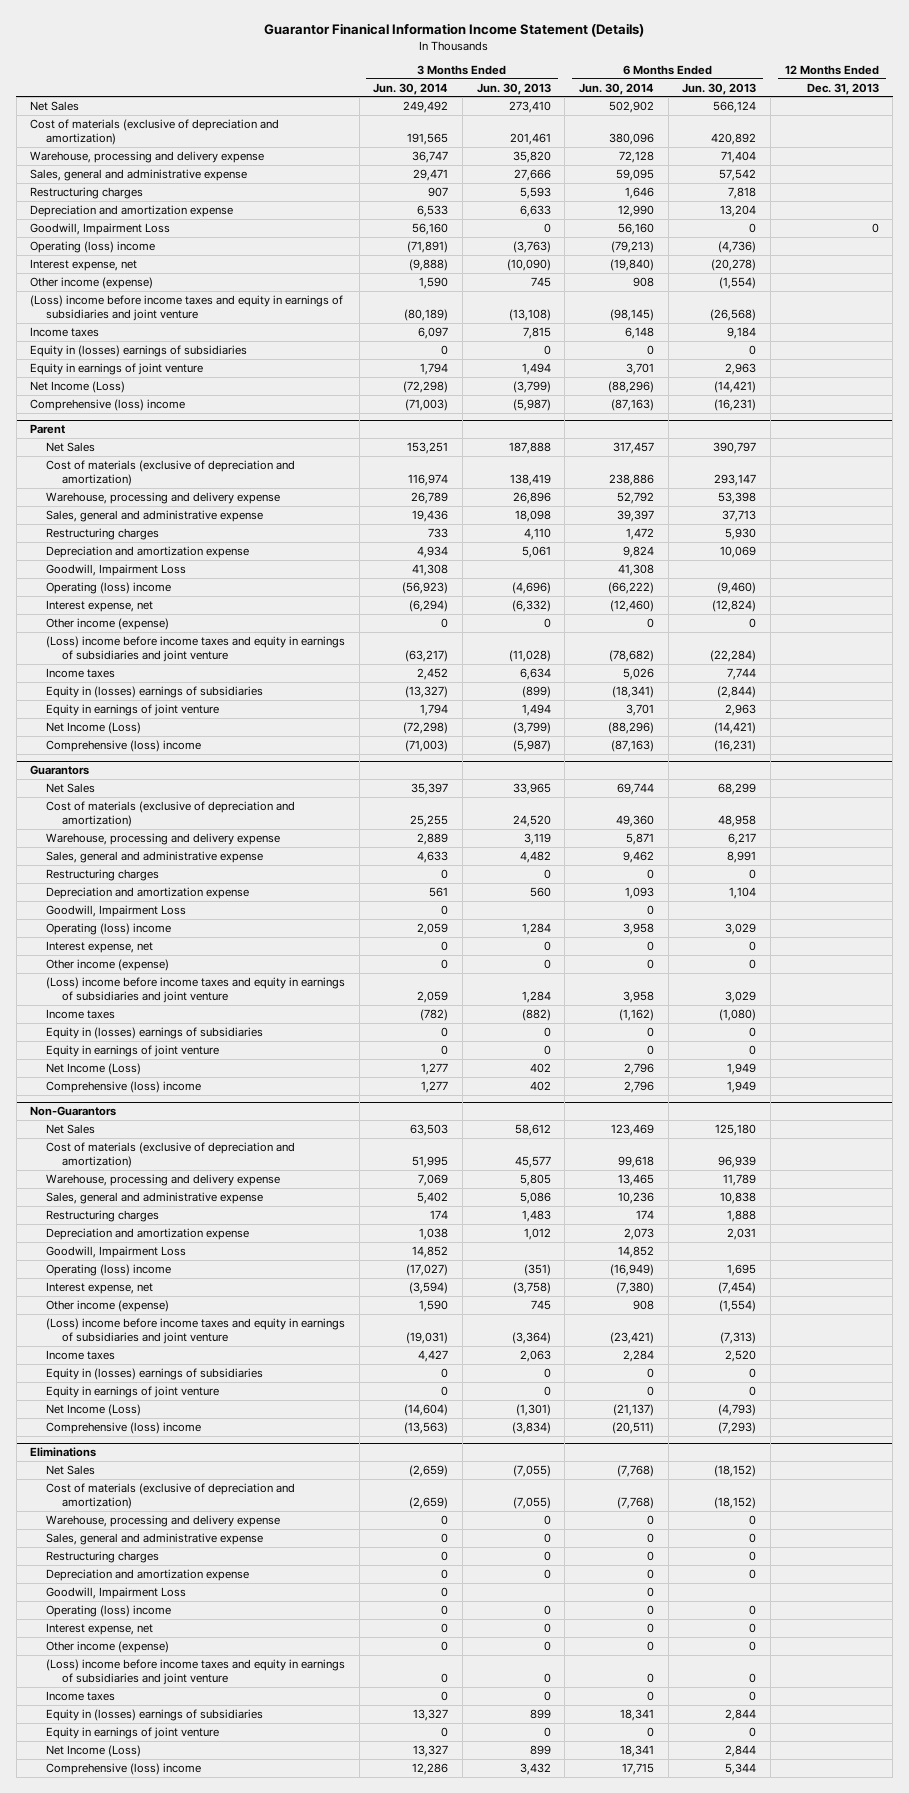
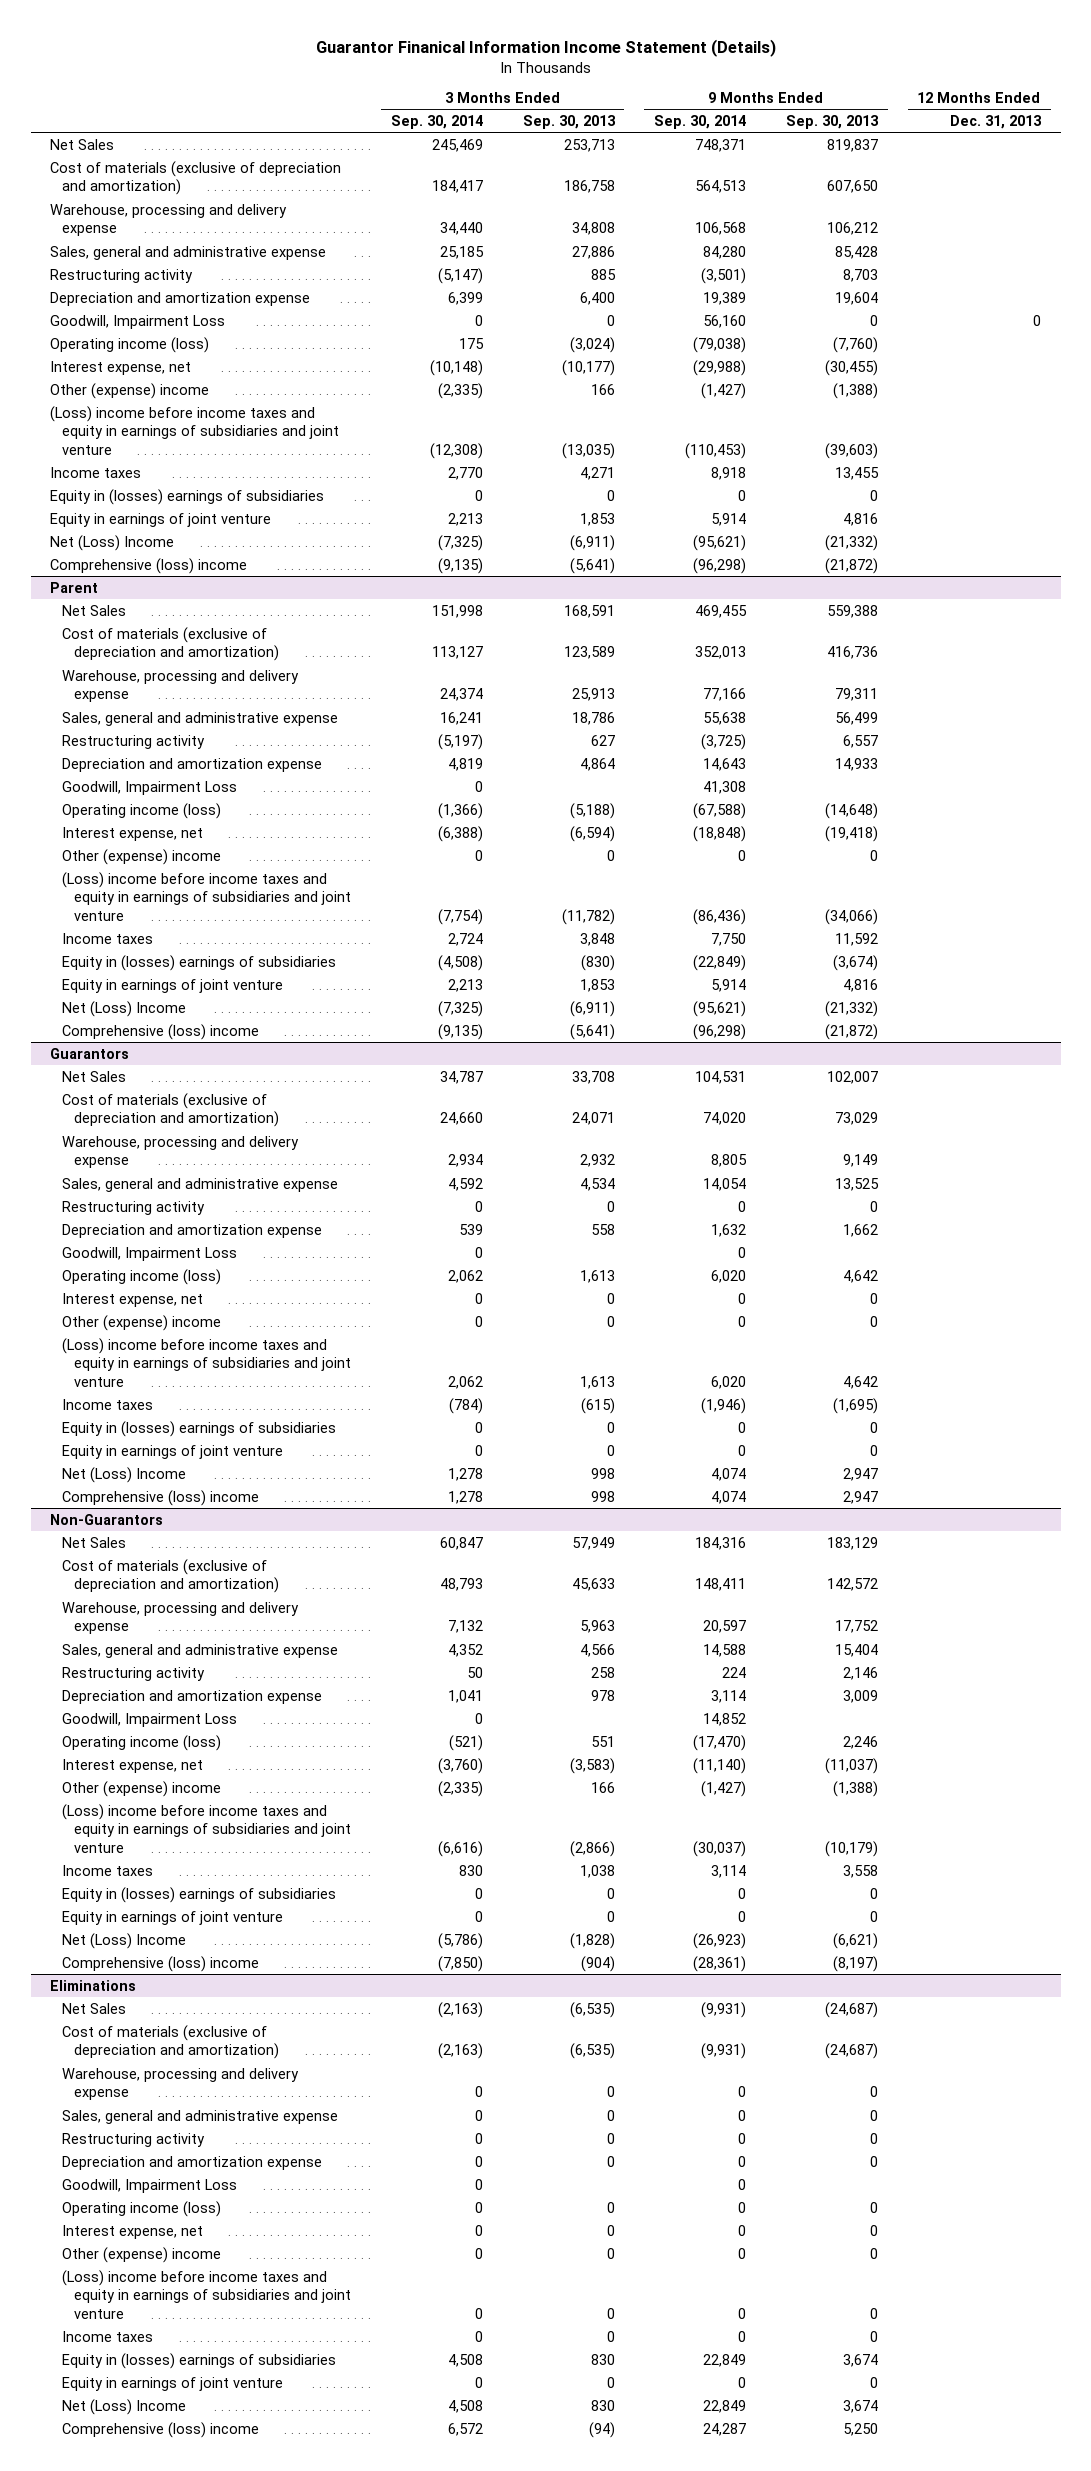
- | 3 Months Ended Jun. 30, 2014 | 3 Months Ended Jun. 30, 2013 | 6 Months Ended Jun. 30, 2014 | 6 Months Ended Jun. 30, 2013 | 12 Months Ended Dec. 31, 2013
+ | 3 Months Ended Sep. 30, 2014 | 3 Months Ended Sep. 30, 2013 | 9 Months Ended Sep. 30, 2014 | 9 Months Ended Sep. 30, 2013 | 12 Months Ended Dec. 31, 2013
- Restructuring charges | 907 | 5,593 | 1,646 | 7,818 |
+ Restructuring activity | (5,147) | 885 | (3,501) | 8,703 |
- Operating (loss) income | (71,891) | (3,763) | (79,213) | (4,736) |
+ Operating income (loss) | 175 | (3,024) | (79,038) | (7,760) |
- Other income (expense) | 1,590 | 745 | 908 | (1,554) |
+ Other (expense) income | (2,335) | 166 | (1,427) | (1,388) |
- Net Income (Loss) | (72,298) | (3,799) | (88,296) | (14,421) |
+ Net (Loss) Income | (7,325) | (6,911) | (95,621) | (21,332) |
@ Parent
- Restructuring charges | 733 | 4,110 | 1,472 | 5,930 |
+ Restructuring activity | (5,197) | 627 | (3,725) | 6,557 |
- Operating (loss) income | (56,923) | (4,696) | (66,222) | (9,460) |
+ Operating income (loss) | (1,366) | (5,188) | (67,588) | (14,648) |
- Other income (expense) | 0 | 0 | 0 | 0 |
+ Other (expense) income | 0 | 0 | 0 | 0 |
- Net Income (Loss) | (72,298) | (3,799) | (88,296) | (14,421) |
+ Net (Loss) Income | (7,325) | (6,911) | (95,621) | (21,332) |
@ Guarantors
- Restructuring charges | 0 | 0 | 0 | 0 |
+ Restructuring activity | 0 | 0 | 0 | 0 |
- Operating (loss) income | 2,059 | 1,284 | 3,958 | 3,029 |
+ Operating income (loss) | 2,062 | 1,613 | 6,020 | 4,642 |
- Other income (expense) | 0 | 0 | 0 | 0 |
+ Other (expense) income | 0 | 0 | 0 | 0 |
- Net Income (Loss) | 1,277 | 402 | 2,796 | 1,949 |
+ Net (Loss) Income | 1,278 | 998 | 4,074 | 2,947 |
@ Non-Guarantors
- Restructuring charges | 174 | 1,483 | 174 | 1,888 |
+ Restructuring activity | 50 | 258 | 224 | 2,146 |
- Operating (loss) income | (17,027) | (351) | (16,949) | 1,695 |
+ Operating income (loss) | (521) | 551 | (17,470) | 2,246 |
- Other income (expense) | 1,590 | 745 | 908 | (1,554) |
+ Other (expense) income | (2,335) | 166 | (1,427) | (1,388) |
- Net Income (Loss) | (14,604) | (1,301) | (21,137) | (4,793) |
+ Net (Loss) Income | (5,786) | (1,828) | (26,923) | (6,621) |
@ Eliminations
- Restructuring charges | 0 | 0 | 0 | 0 |
+ Restructuring activity | 0 | 0 | 0 | 0 |
- Operating (loss) income | 0 | 0 | 0 | 0 |
+ Operating income (loss) | 0 | 0 | 0 | 0 |
- Other income (expense) | 0 | 0 | 0 | 0 |
+ Other (expense) income | 0 | 0 | 0 | 0 |
- Net Income (Loss) | 13,327 | 899 | 18,341 | 2,844 |
+ Net (Loss) Income | 4,508 | 830 | 22,849 | 3,674 |

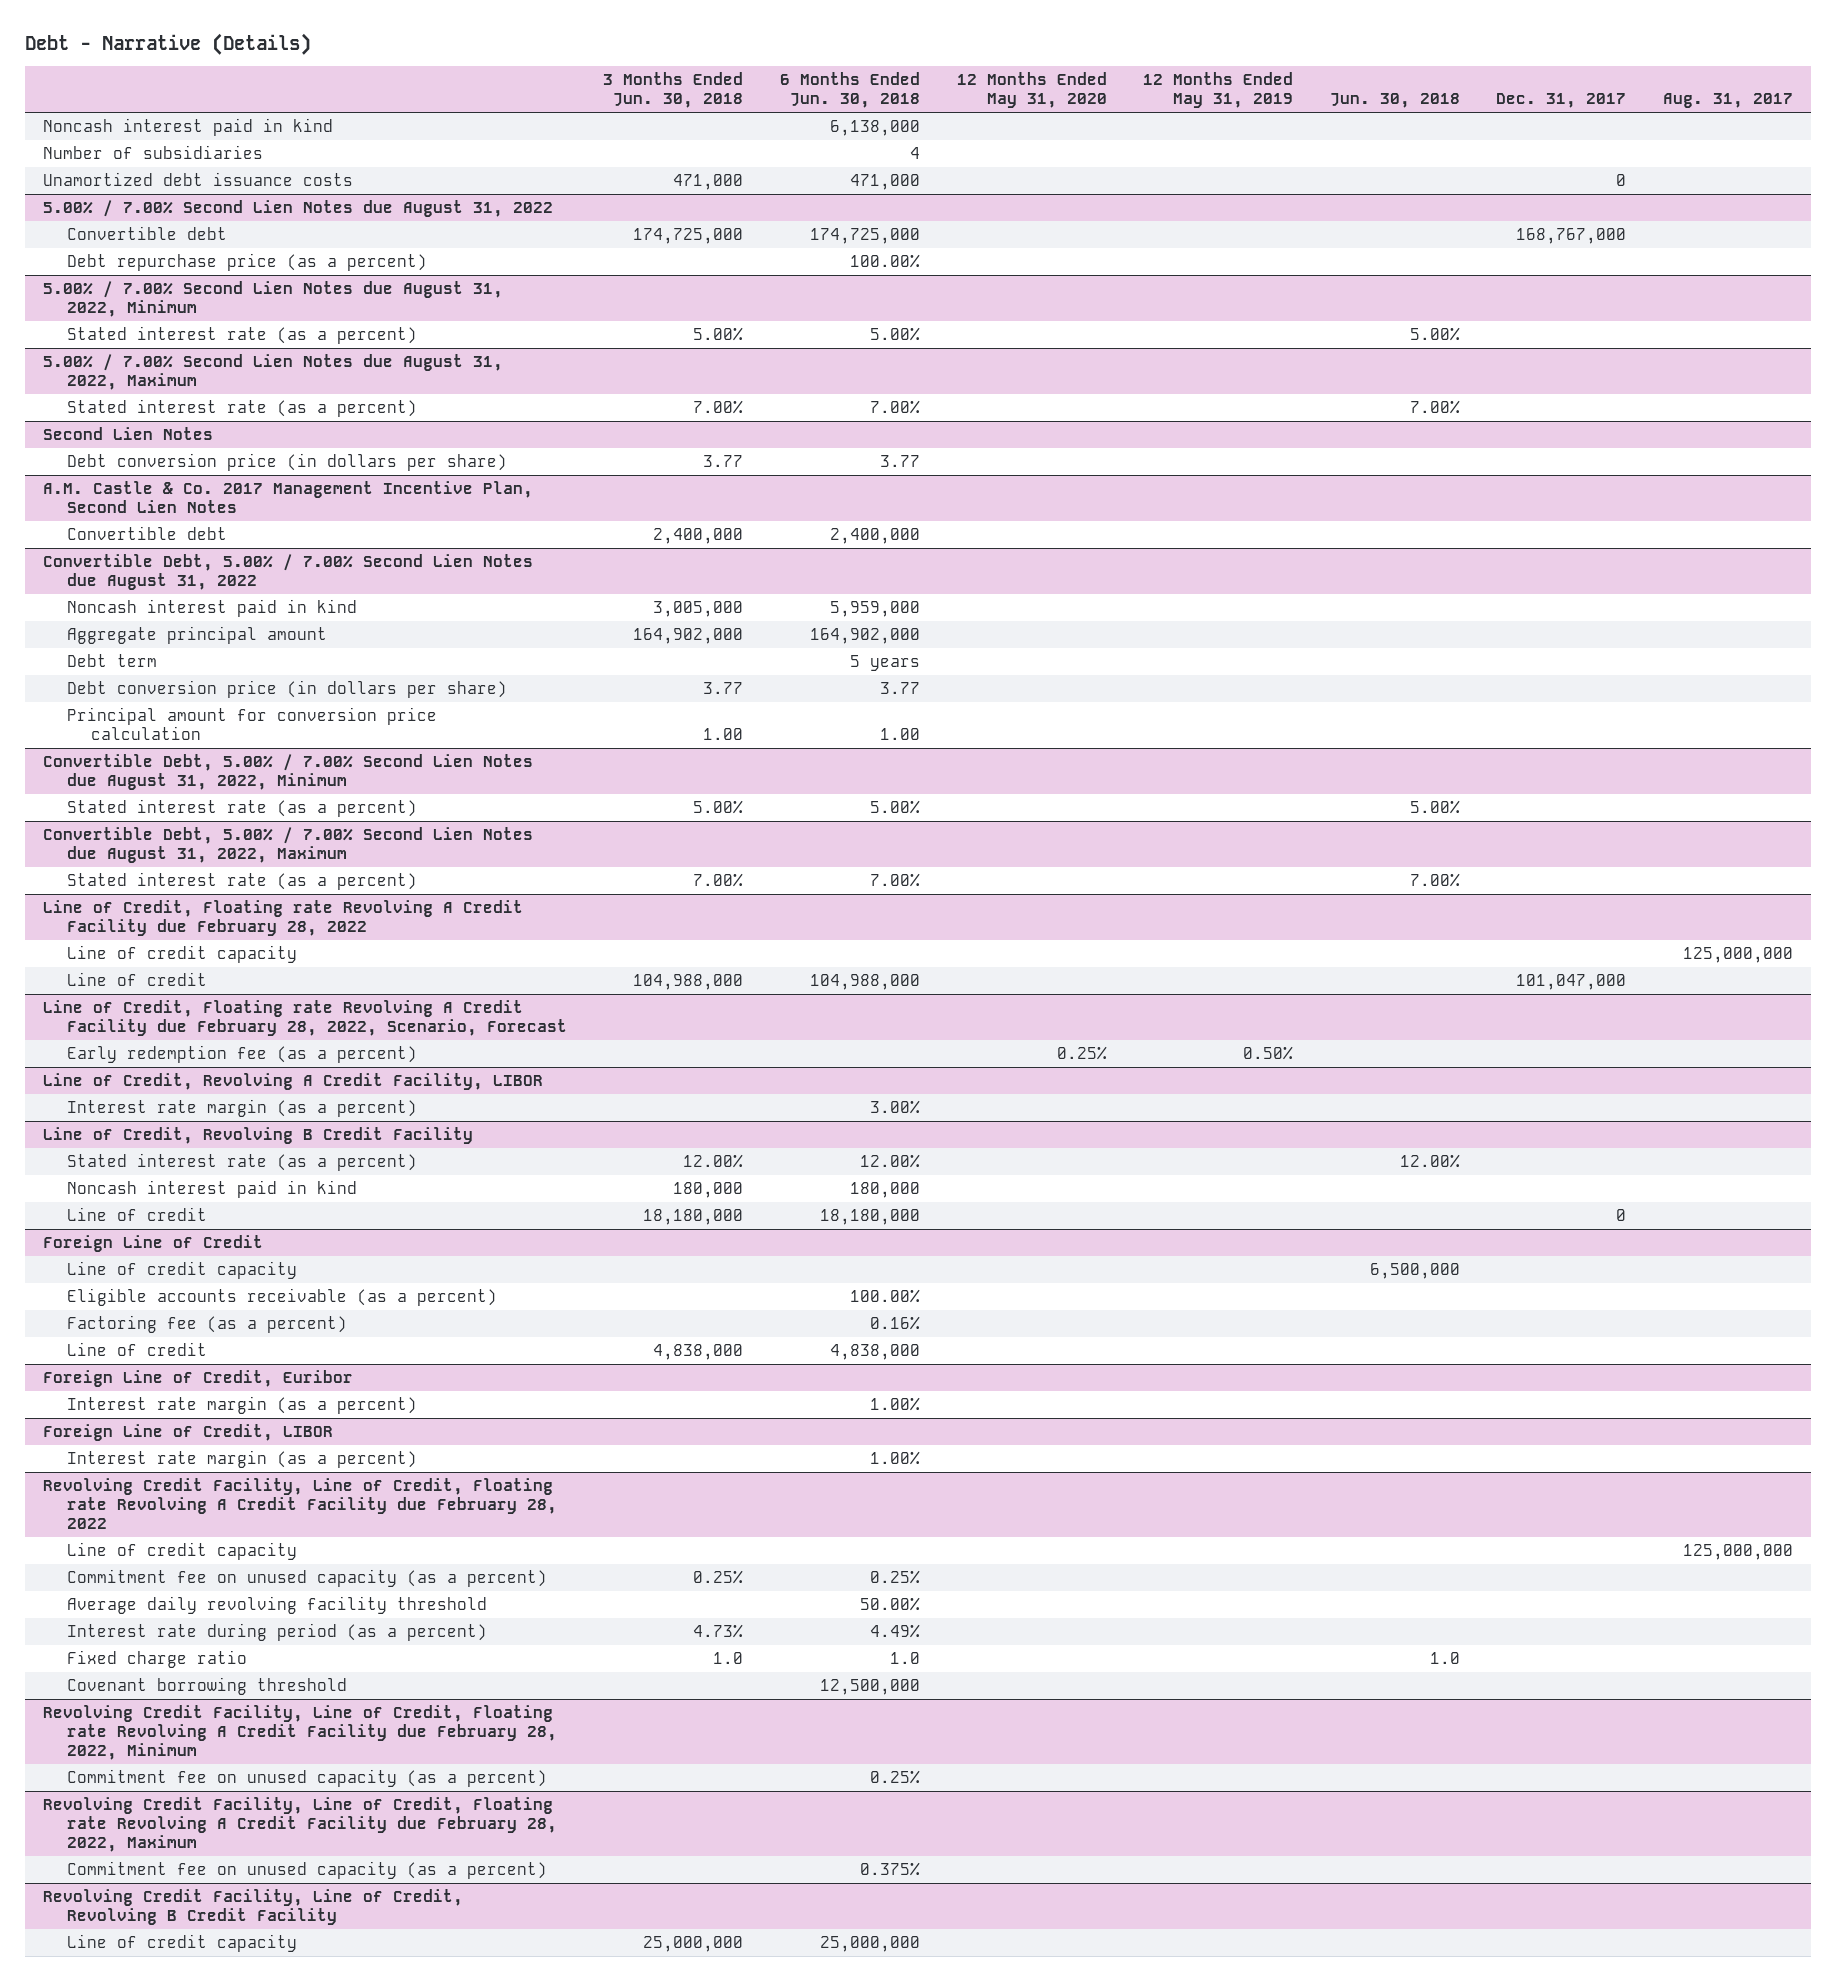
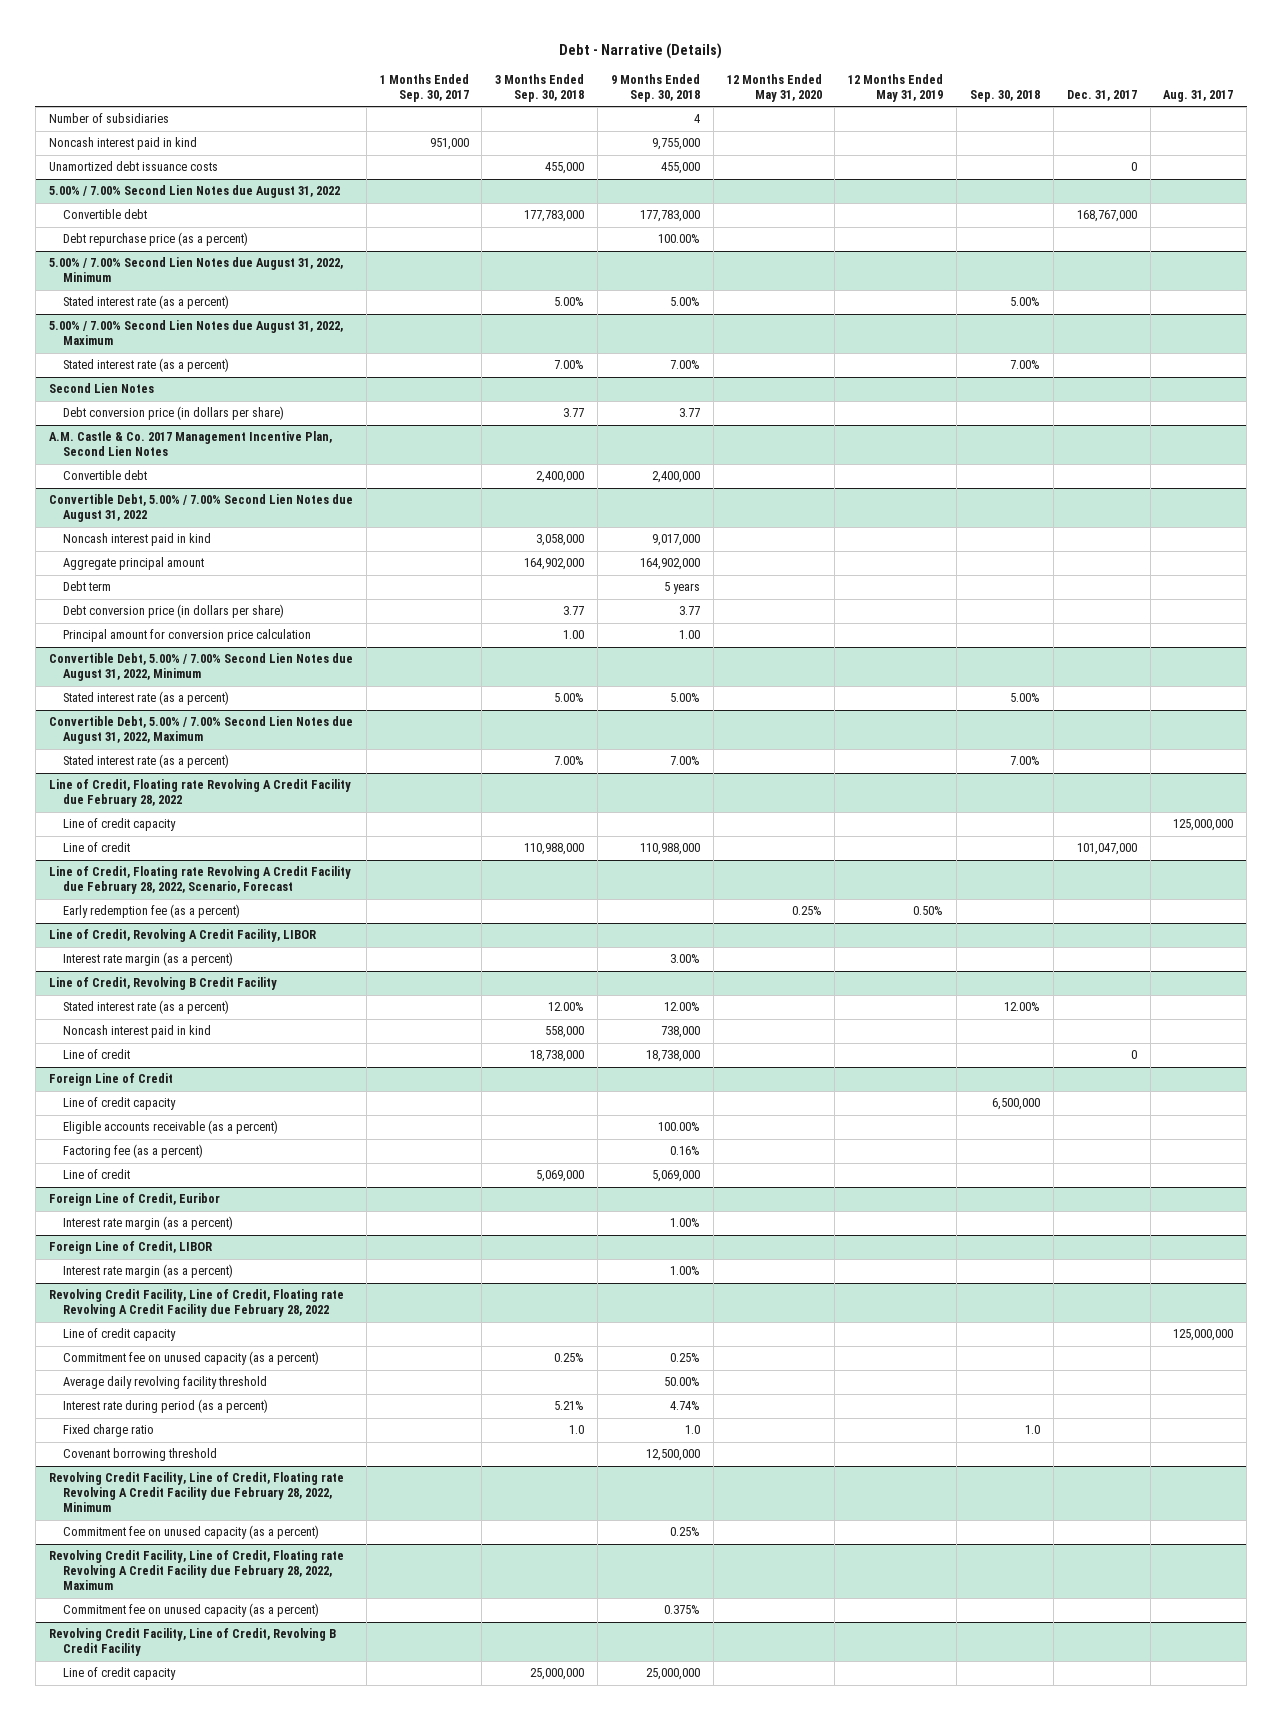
- | 3 Months Ended Jun. 30, 2018 | 6 Months Ended Jun. 30, 2018 | 12 Months Ended May 31, 2020 | 12 Months Ended May 31, 2019 | Jun. 30, 2018 | Dec. 31, 2017 | Aug. 31, 2017
+ | 1 Months Ended Sep. 30, 2017 | 3 Months Ended Sep. 30, 2018 | 9 Months Ended Sep. 30, 2018 | 12 Months Ended May 31, 2020 | 12 Months Ended May 31, 2019 | Sep. 30, 2018 | Dec. 31, 2017 | Aug. 31, 2017
moved down: Noncash interest paid in kind | 951,000 | | 9,755,000 | | | | |

